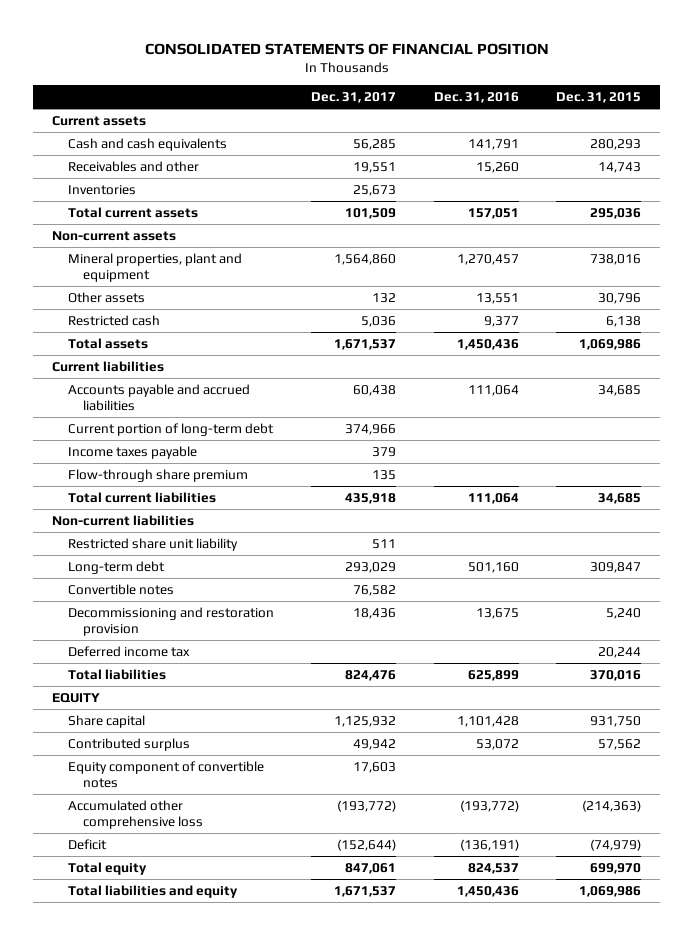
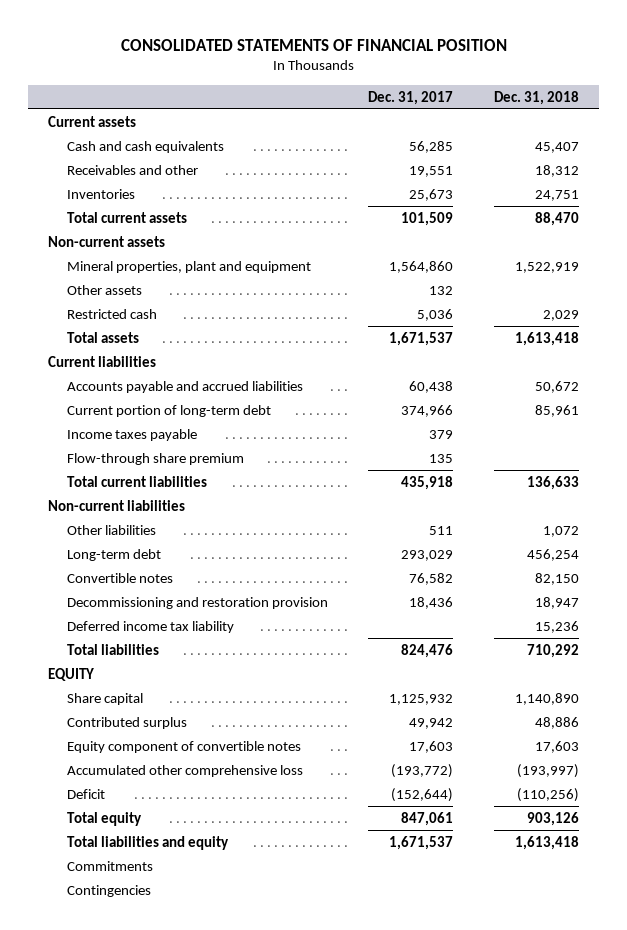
- | Dec. 31, 2017 | Dec. 31, 2016 | Dec. 31, 2015
+ | Dec. 31, 2017 | Dec. 31, 2018
- Restricted share unit liability | 511 | |
+ Other liabilities | 511 | 1,072
- Deferred income tax | | | 20,244
+ Deferred income tax liability | | 15,236
+ Commitments
+ Contingencies

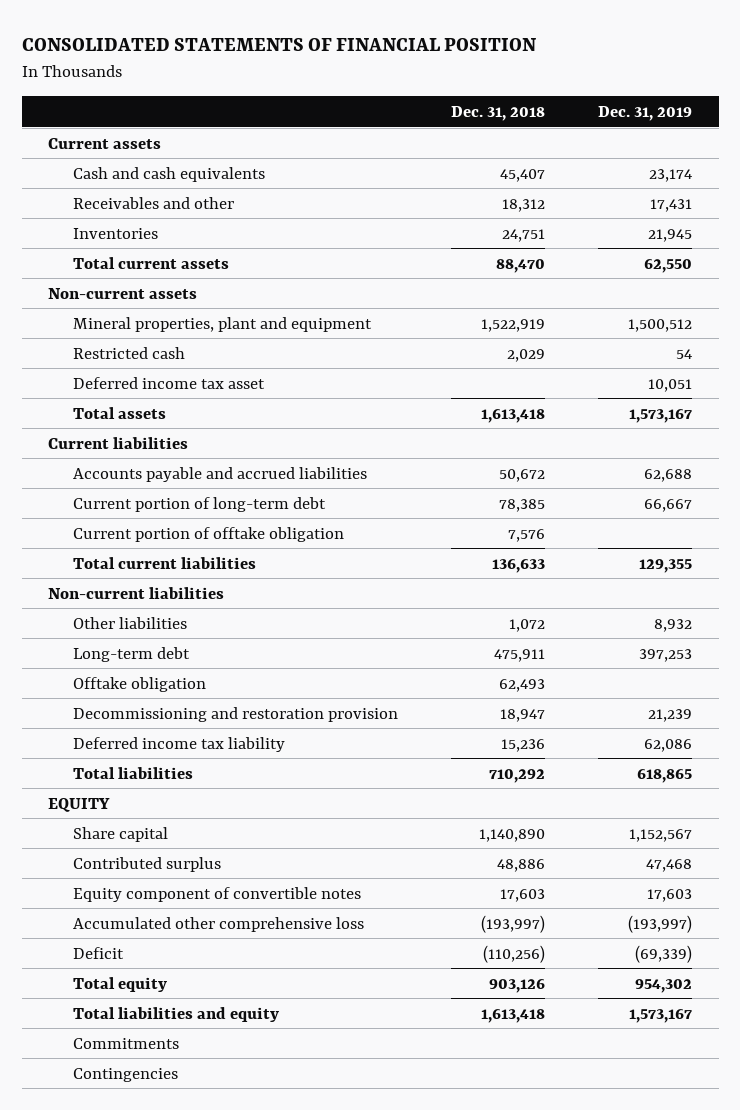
- | Dec. 31, 2017 | Dec. 31, 2018
+ | Dec. 31, 2018 | Dec. 31, 2019
- Other assets | 132 |
+ Deferred income tax asset | | 10,051
- Current portion of long-term debt | 374,966 | 85,961
- Income taxes payable | 379 |
- Flow-through share premium | 135 |
+ Current portion of long-term debt | 78,385 | 66,667
+ Current portion of offtake obligation | 7,576 |
- Long-term debt | 293,029 | 456,254
- Convertible notes | 76,582 | 82,150
+ Long-term debt | 475,911 | 397,253
+ Offtake obligation | 62,493 |

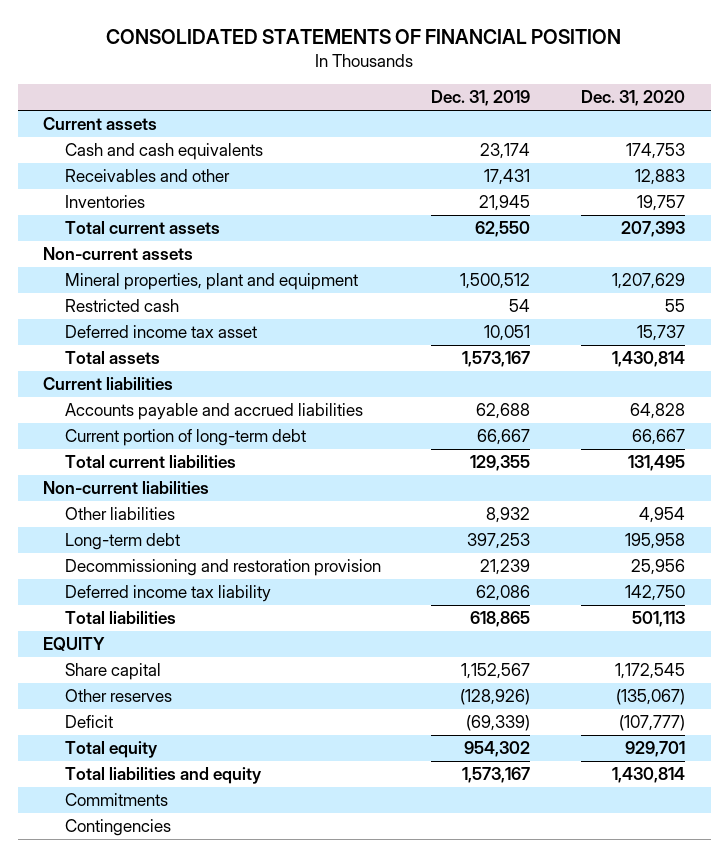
- | Dec. 31, 2018 | Dec. 31, 2019
+ | Dec. 31, 2019 | Dec. 31, 2020
- Current portion of offtake obligation | 7,576 |
- Offtake obligation | 62,493 |
- Contributed surplus | 48,886 | 47,468
- Equity component of convertible notes | 17,603 | 17,603
- Accumulated other comprehensive loss | (193,997) | (193,997)
+ Other reserves | (128,926) | (135,067)

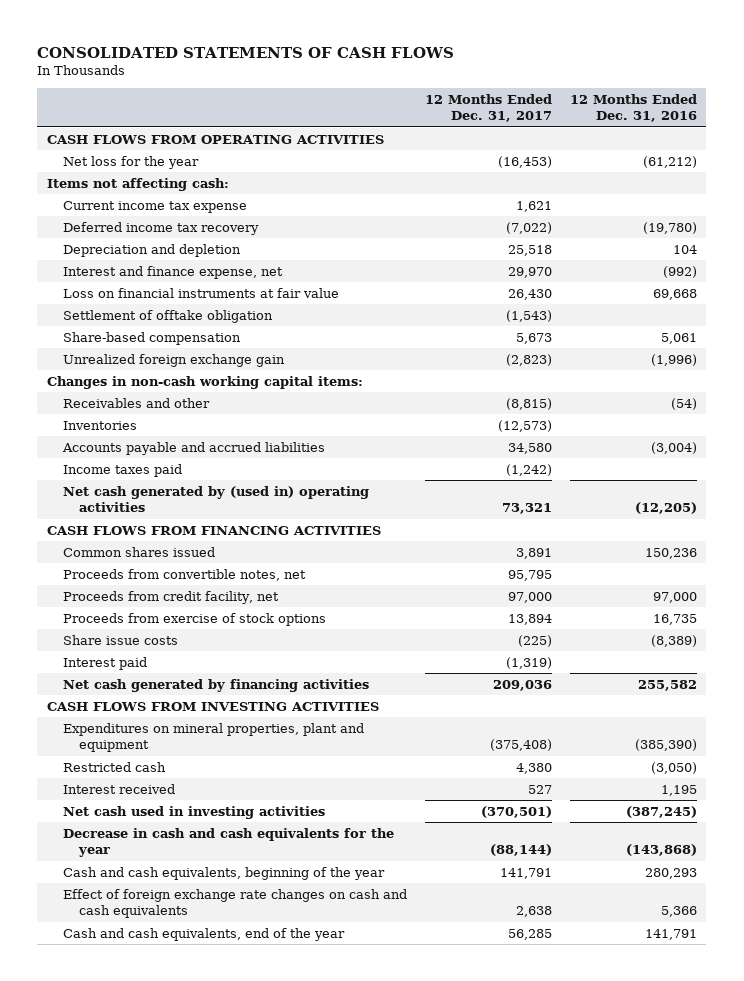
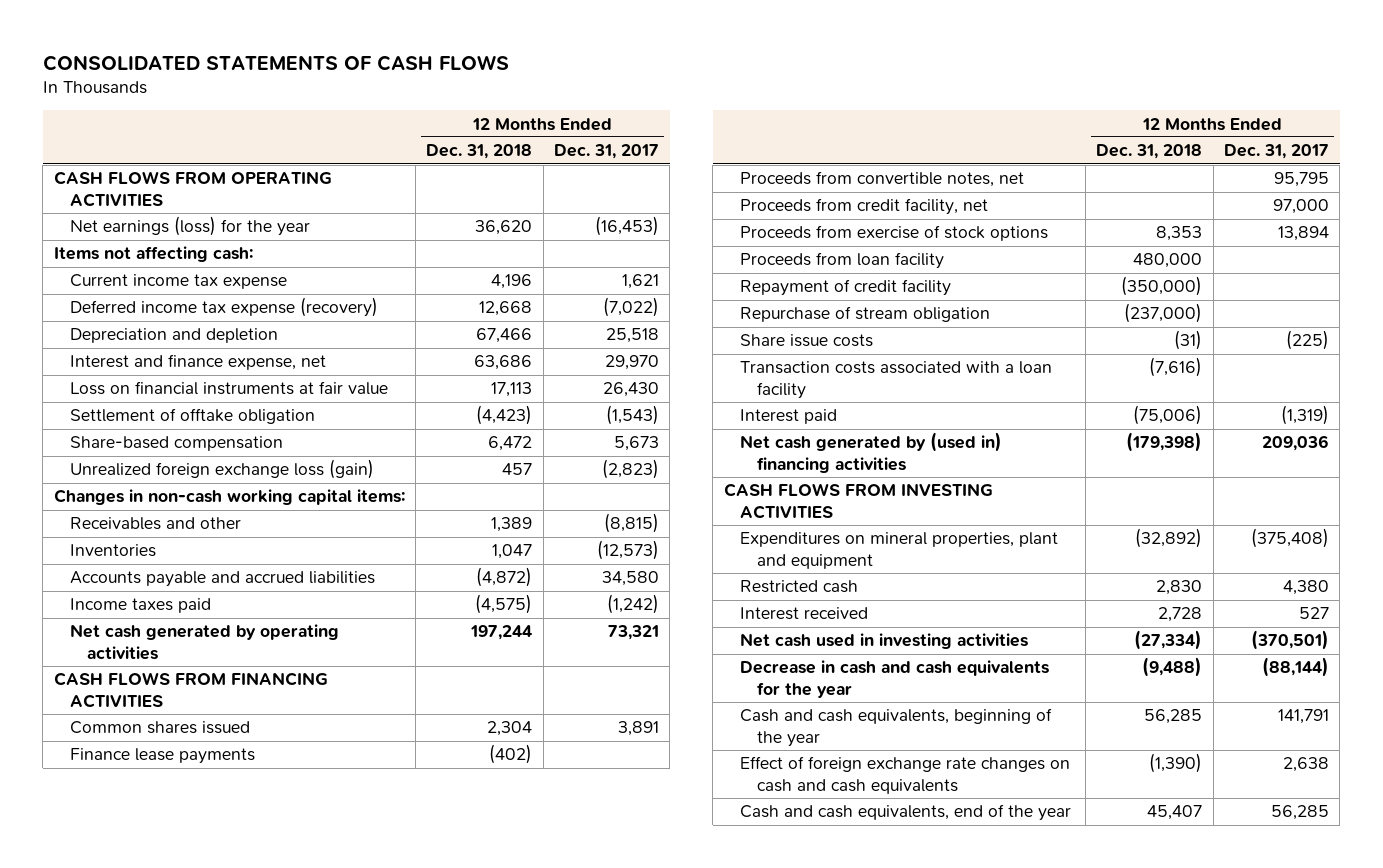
- | 12 Months Ended Dec. 31, 2017 | 12 Months Ended Dec. 31, 2016
+ | 12 Months Ended Dec. 31, 2018 | 12 Months Ended Dec. 31, 2017
- Net loss for the year | (16,453) | (61,212)
+ Net earnings (loss) for the year | 36,620 | (16,453)
- Deferred income tax recovery | (7,022) | (19,780)
+ Deferred income tax expense (recovery) | 12,668 | (7,022)
- Unrealized foreign exchange gain | (2,823) | (1,996)
+ Unrealized foreign exchange loss (gain) | 457 | (2,823)
- Net cash generated by (used in) operating activities | 73,321 | (12,205)
+ Net cash generated by operating activities | 197,244 | 73,321
+ Finance lease payments | (402) |
+ Proceeds from loan facility | 480,000 |
+ Repayment of credit facility | (350,000) |
+ Repurchase of stream obligation | (237,000) |
+ Transaction costs associated with a loan facility | (7,616) |
- Net cash generated by financing activities | 209,036 | 255,582
+ Net cash generated by (used in) financing activities | (179,398) | 209,036

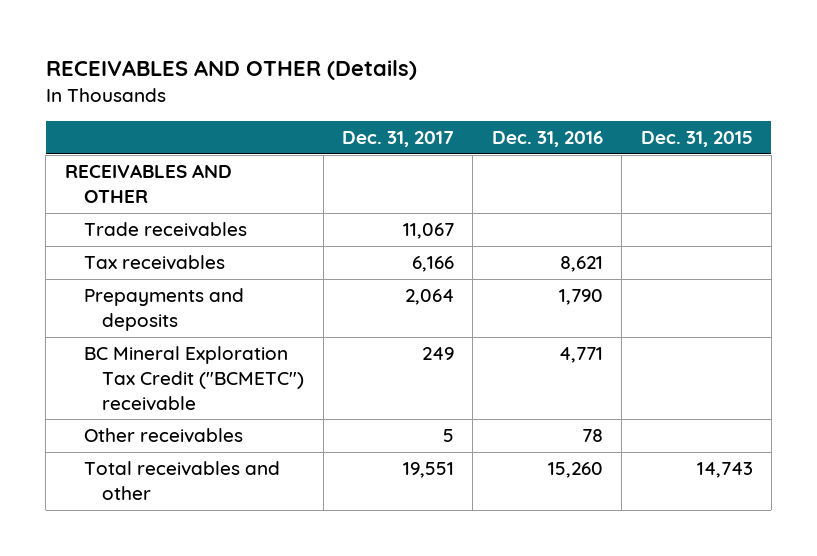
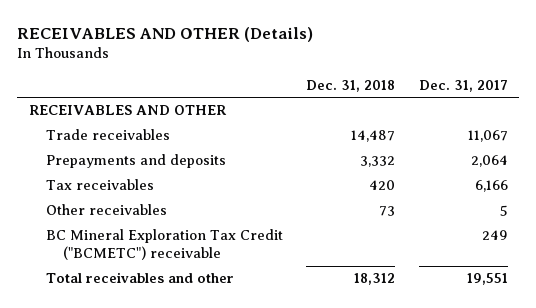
- | Dec. 31, 2017 | Dec. 31, 2016 | Dec. 31, 2015
+ | Dec. 31, 2018 | Dec. 31, 2017
moved down: Tax receivables | 420 | 6,166
moved down: BC Mineral Exploration Tax Credit ("BCMETC") receivable | | 249

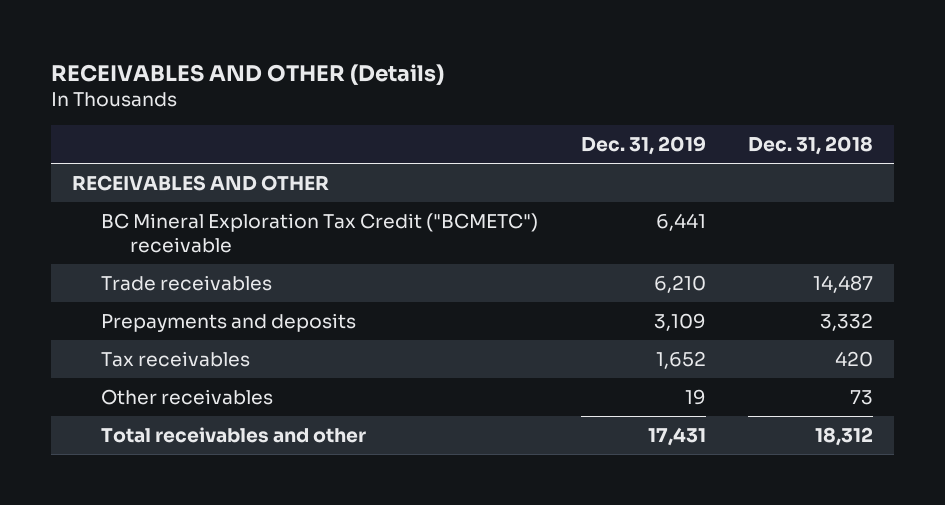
- | Dec. 31, 2018 | Dec. 31, 2017
+ | Dec. 31, 2019 | Dec. 31, 2018
moved up: BC Mineral Exploration Tax Credit ("BCMETC") receivable | 6,441 |

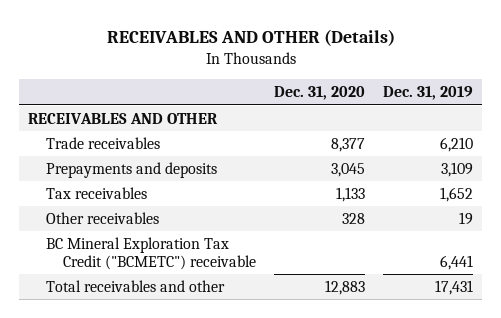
- | Dec. 31, 2019 | Dec. 31, 2018
+ | Dec. 31, 2020 | Dec. 31, 2019
moved down: BC Mineral Exploration Tax Credit ("BCMETC") receivable | | 6,441

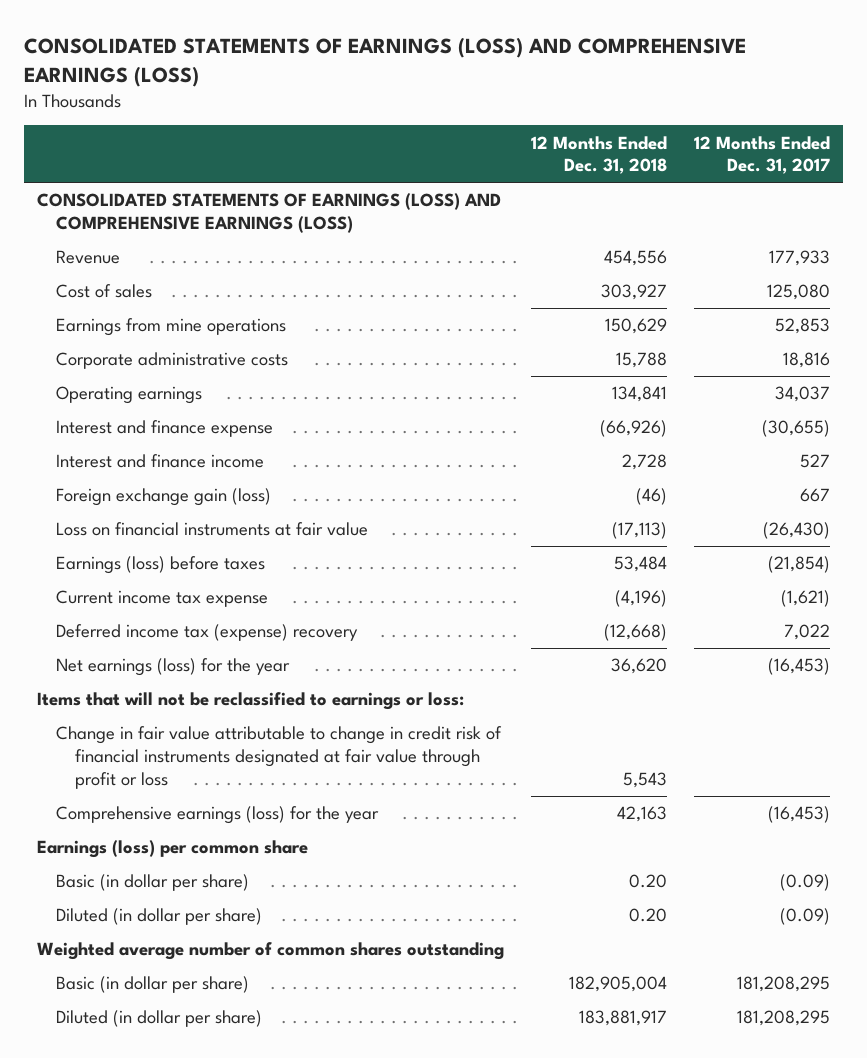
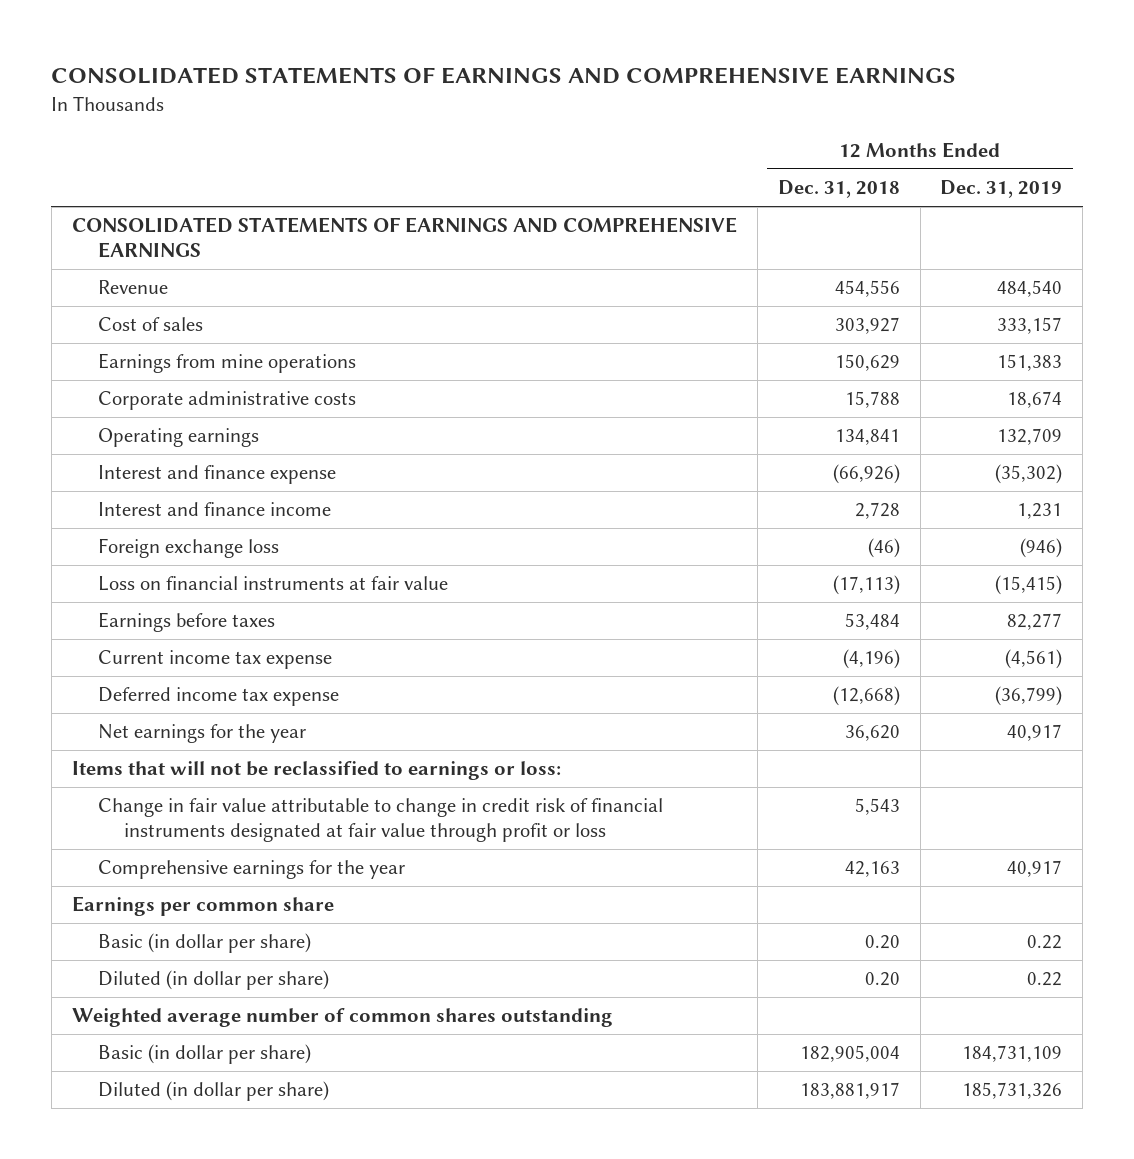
- CONSOLIDATED STATEMENTS OF EARNINGS (LOSS) AND COMPREHENSIVE EARNINGS (LOSS)
+ CONSOLIDATED STATEMENTS OF EARNINGS AND COMPREHENSIVE EARNINGS
- | 12 Months Ended Dec. 31, 2018 | 12 Months Ended Dec. 31, 2017
+ | 12 Months Ended Dec. 31, 2018 | 12 Months Ended Dec. 31, 2019
- CONSOLIDATED STATEMENTS OF EARNINGS (LOSS) AND COMPREHENSIVE EARNINGS (LOSS)
+ CONSOLIDATED STATEMENTS OF EARNINGS AND COMPREHENSIVE EARNINGS
- Foreign exchange gain (loss) | (46) | 667
+ Foreign exchange loss | (46) | (946)
- Earnings (loss) before taxes | 53,484 | (21,854)
+ Earnings before taxes | 53,484 | 82,277
- Deferred income tax (expense) recovery | (12,668) | 7,022
- Net earnings (loss) for the year | 36,620 | (16,453)
+ Deferred income tax expense | (12,668) | (36,799)
+ Net earnings for the year | 36,620 | 40,917
- Comprehensive earnings (loss) for the year | 42,163 | (16,453)
- Earnings (loss) per common share
+ Comprehensive earnings for the year | 42,163 | 40,917
+ Earnings per common share

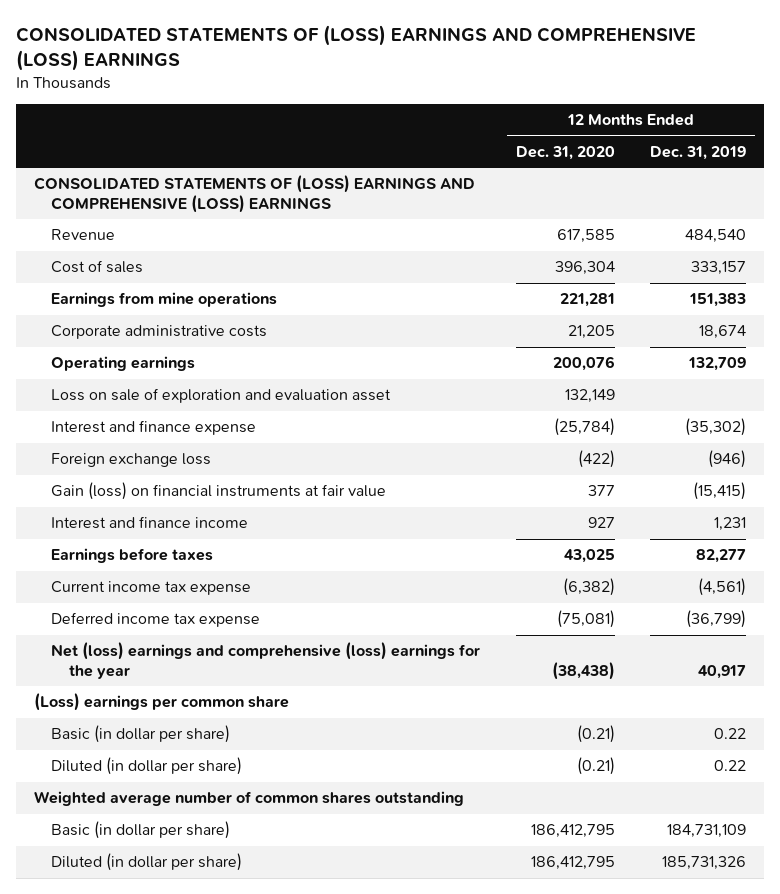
- CONSOLIDATED STATEMENTS OF EARNINGS AND COMPREHENSIVE EARNINGS
+ CONSOLIDATED STATEMENTS OF (LOSS) EARNINGS AND COMPREHENSIVE (LOSS) EARNINGS
- | 12 Months Ended Dec. 31, 2018 | 12 Months Ended Dec. 31, 2019
+ | 12 Months Ended Dec. 31, 2020 | 12 Months Ended Dec. 31, 2019
- CONSOLIDATED STATEMENTS OF EARNINGS AND COMPREHENSIVE EARNINGS
+ CONSOLIDATED STATEMENTS OF (LOSS) EARNINGS AND COMPREHENSIVE (LOSS) EARNINGS
+ Loss on sale of exploration and evaluation asset | 132,149 |
- Loss on financial instruments at fair value | (17,113) | (15,415)
+ Gain (loss) on financial instruments at fair value | 377 | (15,415)
moved down: Interest and finance income | 927 | 1,231
- Net earnings for the year | 36,620 | 40,917
- Items that will not be reclassified to earnings or loss:
- Change in fair value attributable to change in credit risk of financial instruments designated at fair value through profit or loss | 5,543 |
- Comprehensive earnings for the year | 42,163 | 40,917
- Earnings per common share
+ Net (loss) earnings and comprehensive (loss) earnings for the year | (38,438) | 40,917
+ (Loss) earnings per common share

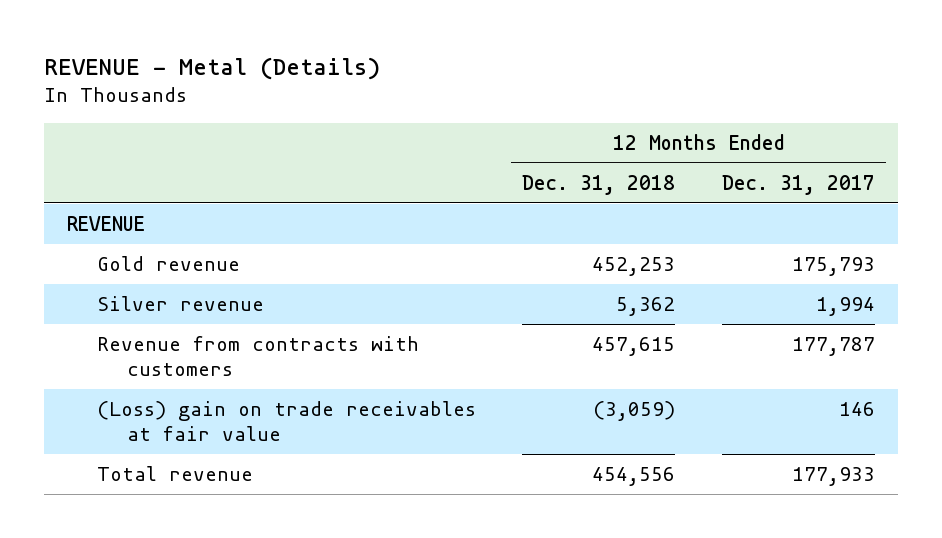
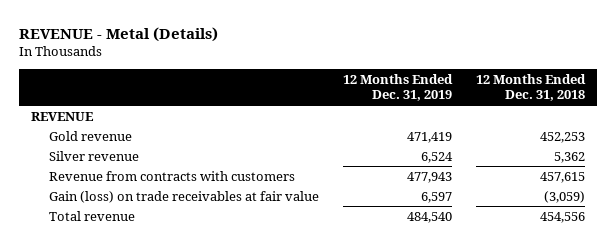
- | 12 Months Ended Dec. 31, 2018 | 12 Months Ended Dec. 31, 2017
+ | 12 Months Ended Dec. 31, 2019 | 12 Months Ended Dec. 31, 2018
- (Loss) gain on trade receivables at fair value | (3,059) | 146
+ Gain (loss) on trade receivables at fair value | 6,597 | (3,059)

